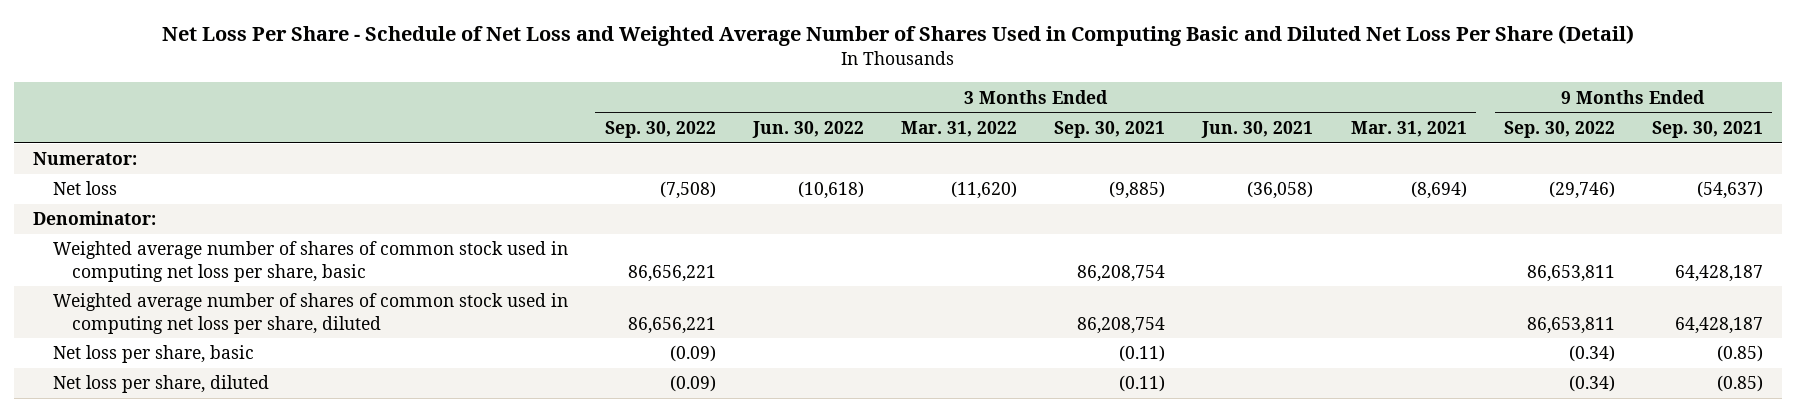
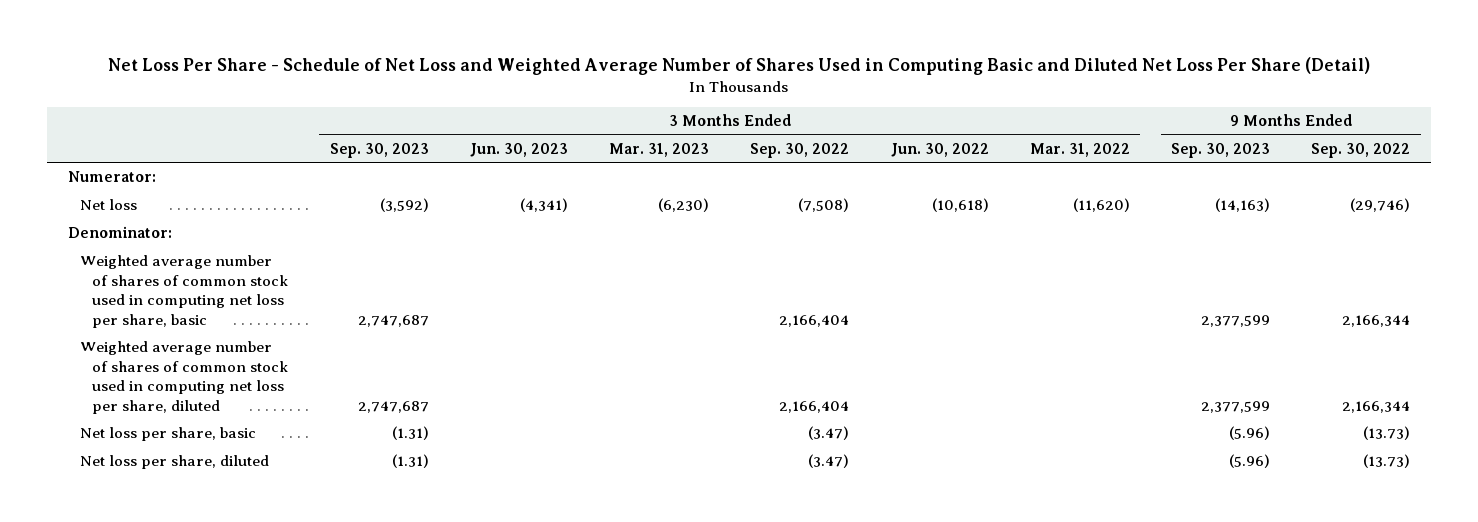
- | 3 Months Ended Sep. 30, 2022 | 3 Months Ended Jun. 30, 2022 | 3 Months Ended Mar. 31, 2022 | 3 Months Ended Sep. 30, 2021 | 3 Months Ended Jun. 30, 2021 | 3 Months Ended Mar. 31, 2021 | 9 Months Ended Sep. 30, 2022 | 9 Months Ended Sep. 30, 2021
+ | 3 Months Ended Sep. 30, 2023 | 3 Months Ended Jun. 30, 2023 | 3 Months Ended Mar. 31, 2023 | 3 Months Ended Sep. 30, 2022 | 3 Months Ended Jun. 30, 2022 | 3 Months Ended Mar. 31, 2022 | 9 Months Ended Sep. 30, 2023 | 9 Months Ended Sep. 30, 2022
- Weighted average number of shares of common stock used in computing net loss per share, basic | 86,656,221 | | | 86,208,754 | | | 86,653,811 | 64,428,187
- Weighted average number of shares of common stock used in computing net loss per share, diluted | 86,656,221 | | | 86,208,754 | | | 86,653,811 | 64,428,187
- Net loss per share, basic | (0.09) | | | (0.11) | | | (0.34) | (0.85)
- Net loss per share, diluted | (0.09) | | | (0.11) | | | (0.34) | (0.85)
+ Weighted average number of shares of common stock used in computing net loss per share, basic | 2,747,687 | | | 2,166,404 | | | 2,377,599 | 2,166,344
+ Weighted average number of shares of common stock used in computing net loss per share, diluted | 2,747,687 | | | 2,166,404 | | | 2,377,599 | 2,166,344
+ Net loss per share, basic | (1.31) | | | (3.47) | | | (5.96) | (13.73)
+ Net loss per share, diluted | (1.31) | | | (3.47) | | | (5.96) | (13.73)

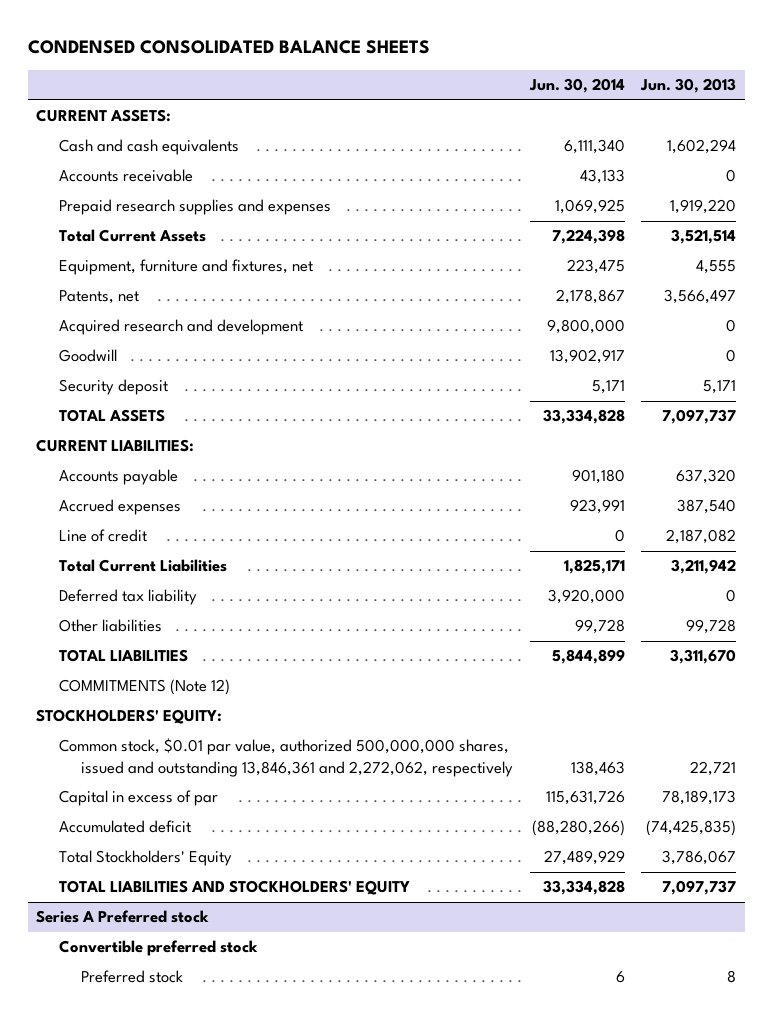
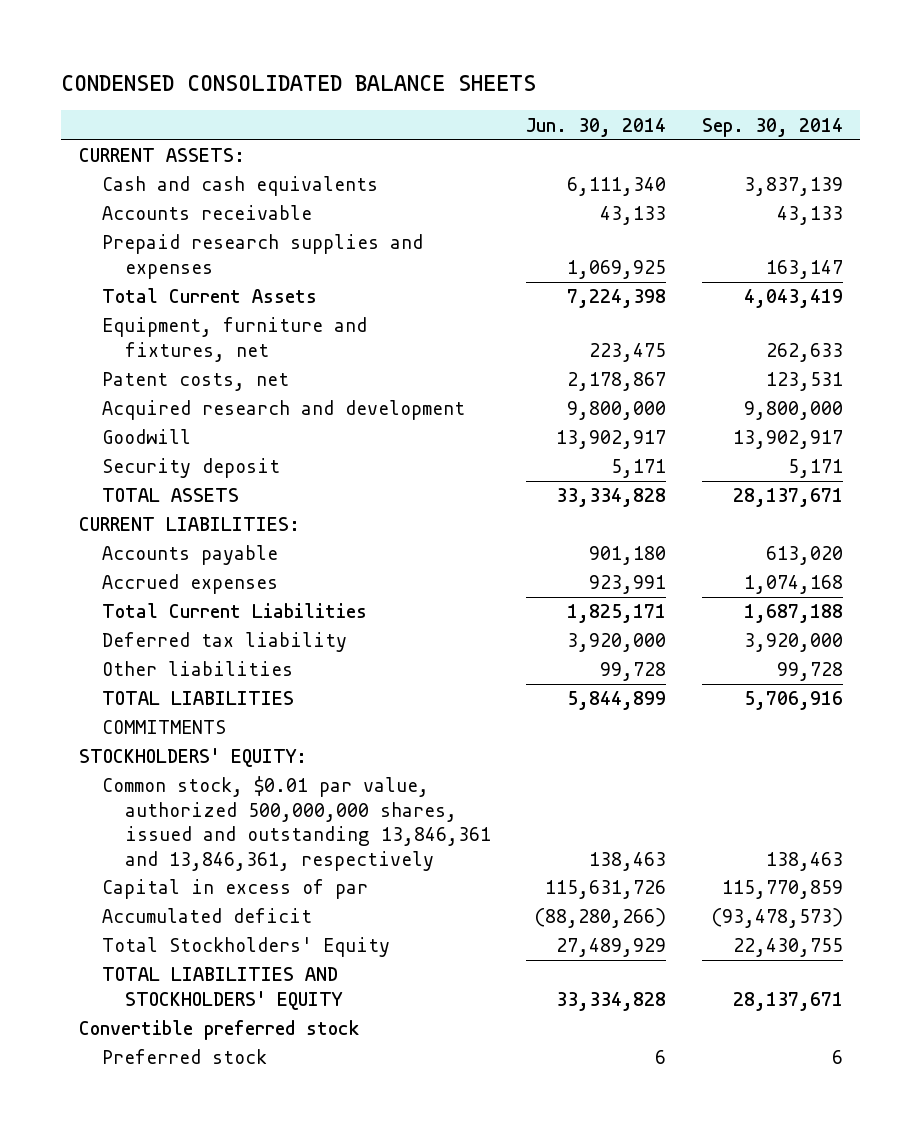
- | Jun. 30, 2014 | Jun. 30, 2013
+ | Jun. 30, 2014 | Sep. 30, 2014
- Patents, net | 2,178,867 | 3,566,497
+ Patent costs, net | 2,178,867 | 123,531
- Line of credit | 0 | 2,187,082
- COMMITMENTS (Note 12)
+ COMMITMENTS
- Common stock, $0.01 par value, authorized 500,000,000 shares, issued and outstanding 13,846,361 and 2,272,062, respectively | 138,463 | 22,721
+ Common stock, $0.01 par value, authorized 500,000,000 shares, issued and outstanding 13,846,361 and 13,846,361, respectively | 138,463 | 138,463
- Series A Preferred stock

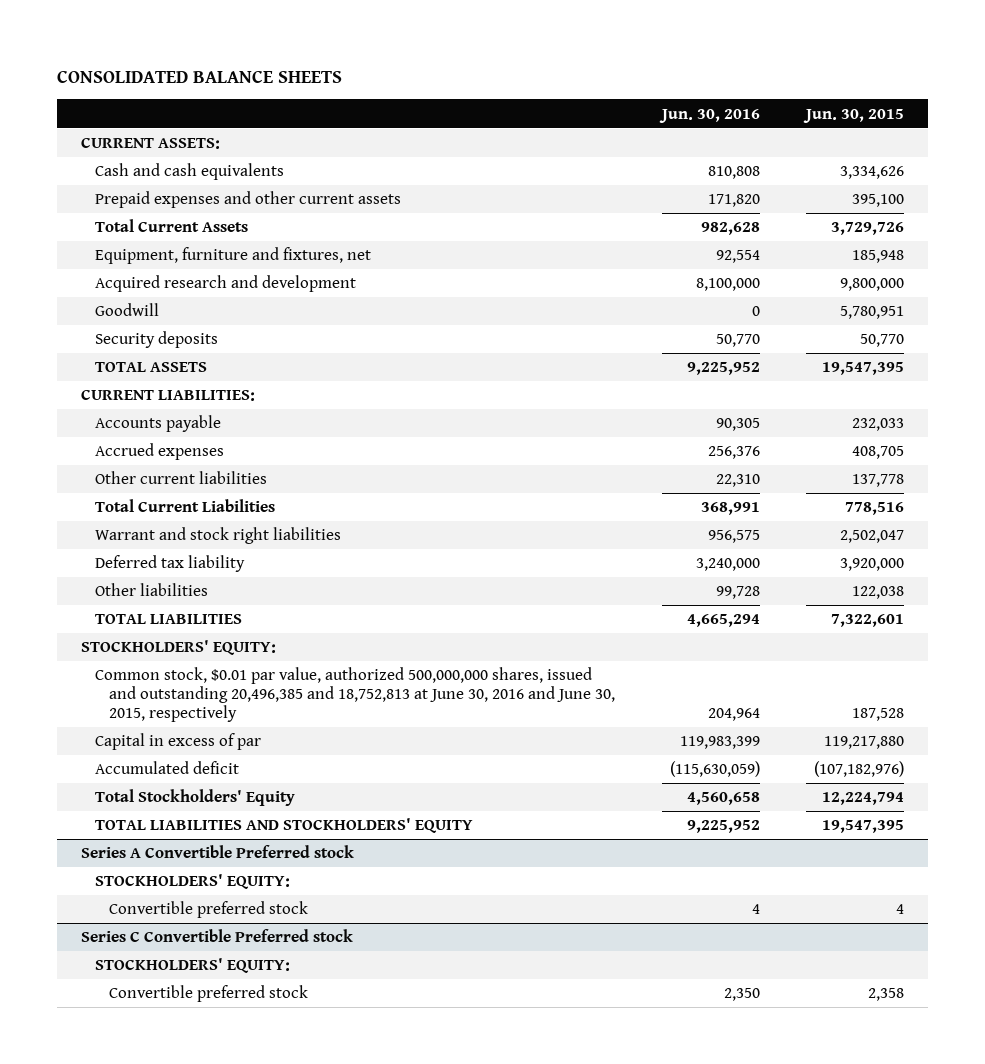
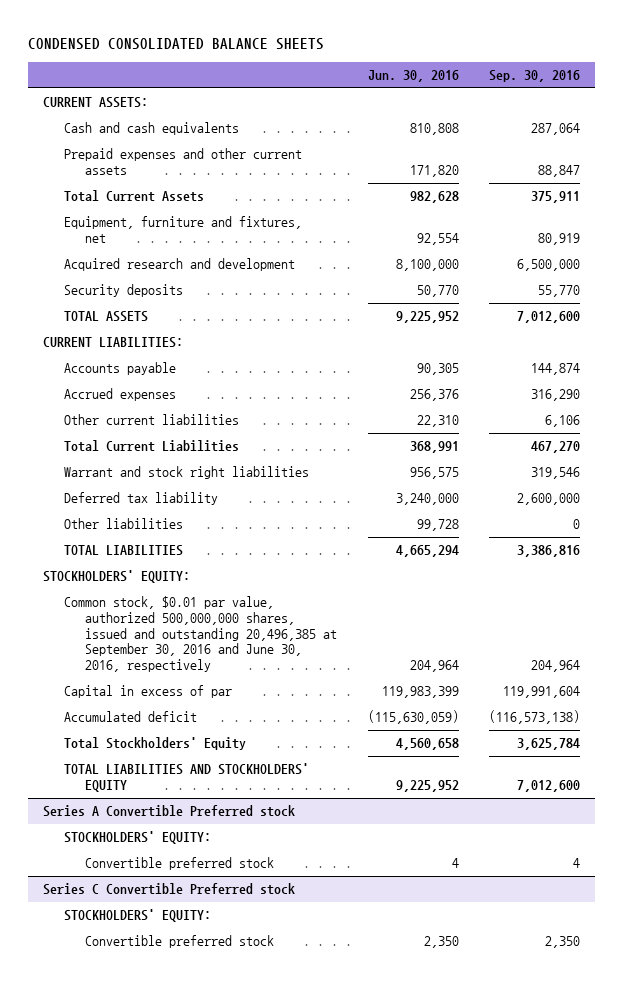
- CONSOLIDATED BALANCE SHEETS
+ CONDENSED CONSOLIDATED BALANCE SHEETS
- | Jun. 30, 2016 | Jun. 30, 2015
+ | Jun. 30, 2016 | Sep. 30, 2016
- Goodwill | 0 | 5,780,951
- Common stock, $0.01 par value, authorized 500,000,000 shares, issued and outstanding 20,496,385 and 18,752,813 at June 30, 2016 and June 30, 2015, respectively | 204,964 | 187,528
+ Common stock, $0.01 par value, authorized 500,000,000 shares, issued and outstanding 20,496,385 at September 30, 2016 and June 30, 2016, respectively | 204,964 | 204,964

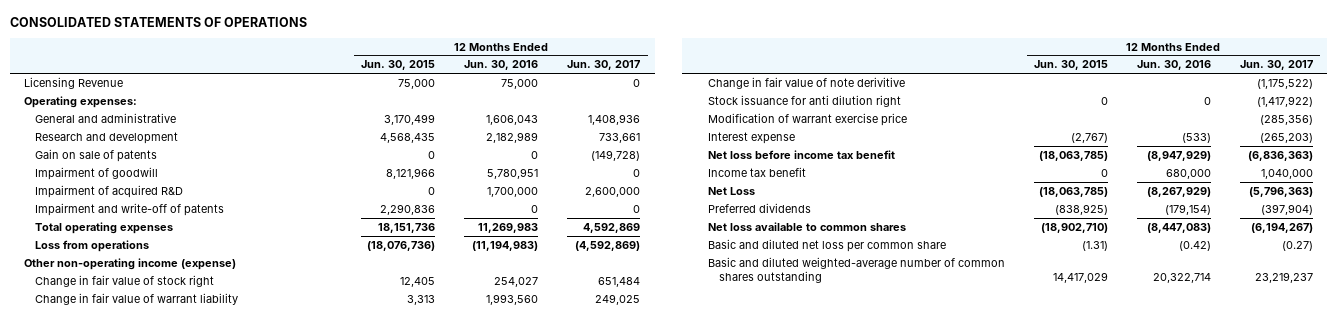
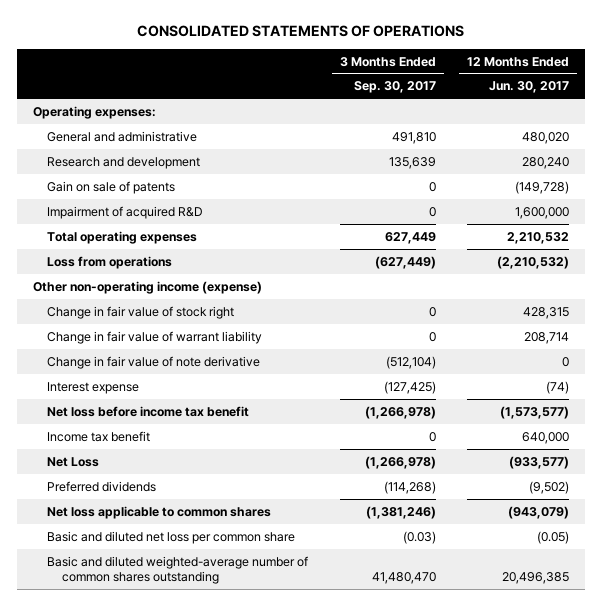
- | 12 Months Ended Jun. 30, 2015 | 12 Months Ended Jun. 30, 2016 | 12 Months Ended Jun. 30, 2017
+ | 3 Months Ended Sep. 30, 2017 | 12 Months Ended Jun. 30, 2017
- Licensing Revenue | 75,000 | 75,000 | 0
- General and administrative | 3,170,499 | 1,606,043 | 1,408,936
- Research and development | 4,568,435 | 2,182,989 | 733,661
+ General and administrative | 491,810 | 480,020
+ Research and development | 135,639 | 280,240
- Impairment of goodwill | 8,121,966 | 5,780,951 | 0
- Impairment of acquired R&D | 0 | 1,700,000 | 2,600,000
- Impairment and write-off of patents | 2,290,836 | 0 | 0
- Total operating expenses | 18,151,736 | 11,269,983 | 4,592,869
- Loss from operations | (18,076,736) | (11,194,983) | (4,592,869)
+ Impairment of acquired R&D | 0 | 1,600,000
+ Total operating expenses | 627,449 | 2,210,532
+ Loss from operations | (627,449) | (2,210,532)
- Change in fair value of stock right | 12,405 | 254,027 | 651,484
- Change in fair value of warrant liability | 3,313 | 1,993,560 | 249,025
- Change in fair value of note derivitive | | | (1,175,522)
- Stock issuance for anti dilution right | 0 | 0 | (1,417,922)
- Modification of warrant exercise price | | | (285,356)
- Interest expense | (2,767) | (533) | (265,203)
- Net loss before income tax benefit | (18,063,785) | (8,947,929) | (6,836,363)
- Income tax benefit | 0 | 680,000 | 1,040,000
- Net Loss | (18,063,785) | (8,267,929) | (5,796,363)
- Preferred dividends | (838,925) | (179,154) | (397,904)
- Net loss available to common shares | (18,902,710) | (8,447,083) | (6,194,267)
- Basic and diluted net loss per common share | (1.31) | (0.42) | (0.27)
- Basic and diluted weighted-average number of common shares outstanding | 14,417,029 | 20,322,714 | 23,219,237
+ Change in fair value of stock right | 0 | 428,315
+ Change in fair value of warrant liability | 0 | 208,714
+ Change in fair value of note derivative | (512,104) | 0
+ Interest expense | (127,425) | (74)
+ Net loss before income tax benefit | (1,266,978) | (1,573,577)
+ Income tax benefit | 0 | 640,000
+ Net Loss | (1,266,978) | (933,577)
+ Preferred dividends | (114,268) | (9,502)
+ Net loss applicable to common shares | (1,381,246) | (943,079)
+ Basic and diluted net loss per common share | (0.03) | (0.05)
+ Basic and diluted weighted-average number of common shares outstanding | 41,480,470 | 20,496,385

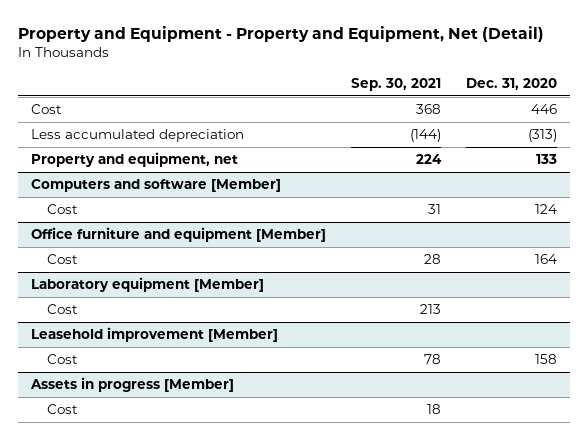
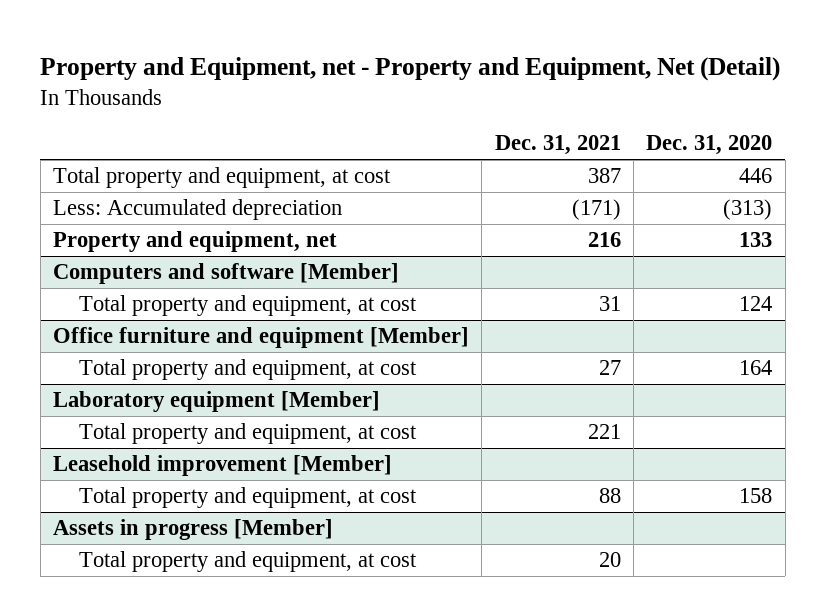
- Property and Equipment - Property and Equipment, Net (Detail)
+ Property and Equipment, net - Property and Equipment, Net (Detail)
- | Sep. 30, 2021 | Dec. 31, 2020
+ | Dec. 31, 2021 | Dec. 31, 2020
- Cost | 368 | 446
- Less accumulated depreciation | (144) | (313)
+ Total property and equipment, at cost | 387 | 446
+ Less: Accumulated depreciation | (171) | (313)
@ Computers and software [Member]
- Cost | 31 | 124
+ Total property and equipment, at cost | 31 | 124
@ Office furniture and equipment [Member]
- Cost | 28 | 164
+ Total property and equipment, at cost | 27 | 164
@ Laboratory equipment [Member]
- Cost | 213 |
+ Total property and equipment, at cost | 221 |
@ Leasehold improvement [Member]
- Cost | 78 | 158
+ Total property and equipment, at cost | 88 | 158
@ Assets in progress [Member]
- Cost | 18 |
+ Total property and equipment, at cost | 20 |

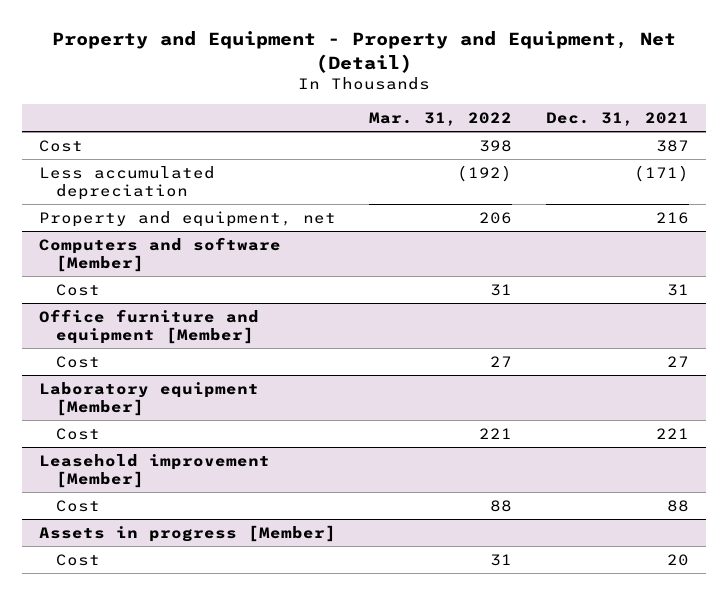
- Property and Equipment, net - Property and Equipment, Net (Detail)
+ Property and Equipment - Property and Equipment, Net (Detail)
- | Dec. 31, 2021 | Dec. 31, 2020
+ | Mar. 31, 2022 | Dec. 31, 2021
- Total property and equipment, at cost | 387 | 446
- Less: Accumulated depreciation | (171) | (313)
+ Cost | 398 | 387
+ Less accumulated depreciation | (192) | (171)
@ Computers and software [Member]
- Total property and equipment, at cost | 31 | 124
+ Cost | 31 | 31
@ Office furniture and equipment [Member]
- Total property and equipment, at cost | 27 | 164
+ Cost | 27 | 27
@ Laboratory equipment [Member]
- Total property and equipment, at cost | 221 |
+ Cost | 221 | 221
@ Leasehold improvement [Member]
- Total property and equipment, at cost | 88 | 158
+ Cost | 88 | 88
@ Assets in progress [Member]
- Total property and equipment, at cost | 20 |
+ Cost | 31 | 20

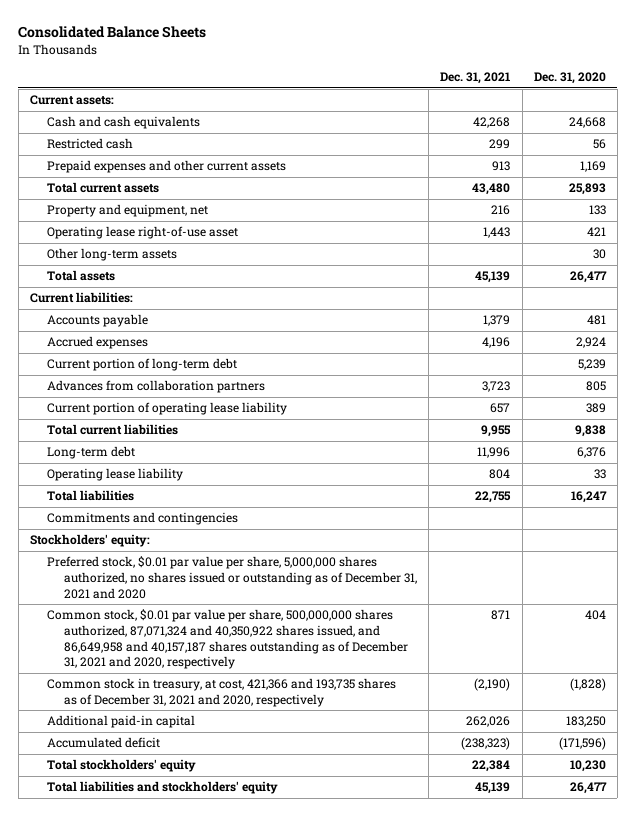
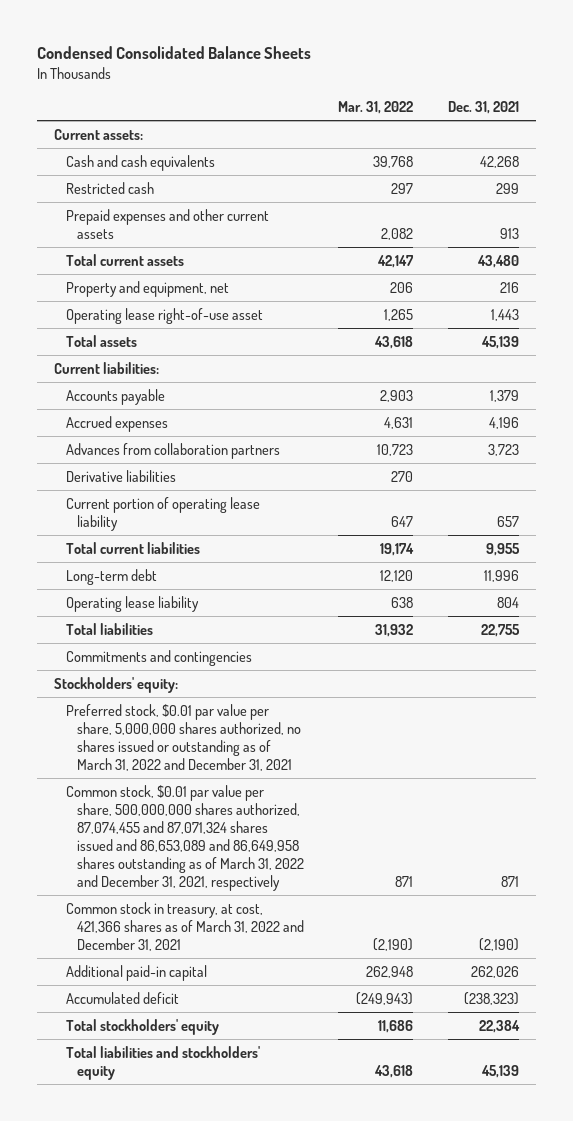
- Consolidated Balance Sheets
+ Condensed Consolidated Balance Sheets
- | Dec. 31, 2021 | Dec. 31, 2020
+ | Mar. 31, 2022 | Dec. 31, 2021
- Other long-term assets | | 30
- Current portion of long-term debt | | 5,239
+ Derivative liabilities | 270 |
- Preferred stock, $0.01 par value per share, 5,000,000 shares authorized, no shares issued or outstanding as of December 31, 2021 and 2020
- Common stock, $0.01 par value per share, 500,000,000 shares authorized, 87,071,324 and 40,350,922 shares issued, and 86,649,958 and 40,157,187 shares outstanding as of December 31, 2021 and 2020, respectively | 871 | 404
- Common stock in treasury, at cost, 421,366 and 193,735 shares as of December 31, 2021 and 2020, respectively | (2,190) | (1,828)
+ Preferred stock, $0.01 par value per share, 5,000,000 shares authorized, no shares issued or outstanding as of March 31, 2022 and December 31, 2021
+ Common stock, $0.01 par value per share, 500,000,000 shares authorized, 87,074,455 and 87,071,324 shares issued and 86,653,089 and 86,649,958 shares outstanding as of March 31, 2022 and December 31, 2021, respectively | 871 | 871
+ Common stock in treasury, at cost, 421,366 shares as of March 31, 2022 and December 31, 2021 | (2,190) | (2,190)

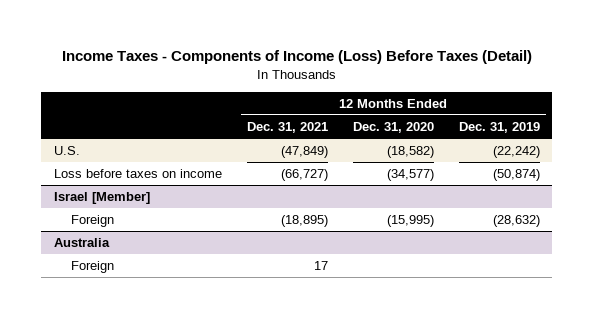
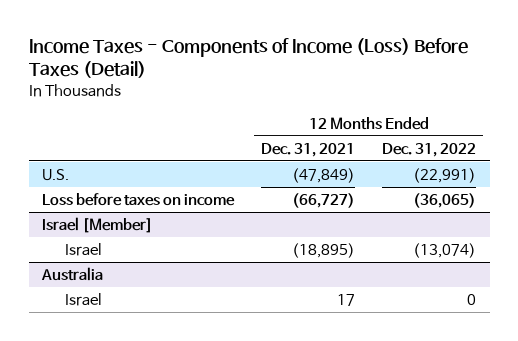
- | 12 Months Ended Dec. 31, 2021 | 12 Months Ended Dec. 31, 2020 | 12 Months Ended Dec. 31, 2019
+ | 12 Months Ended Dec. 31, 2021 | 12 Months Ended Dec. 31, 2022
@ Israel [Member]
- Foreign | (18,895) | (15,995) | (28,632)
+ Israel | (18,895) | (13,074)
@ Australia
- Foreign | 17 | |
+ Israel | 17 | 0

